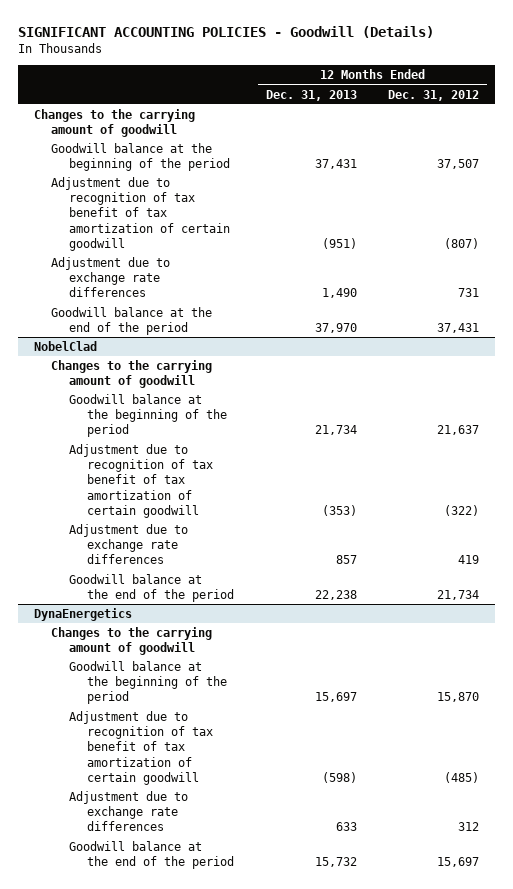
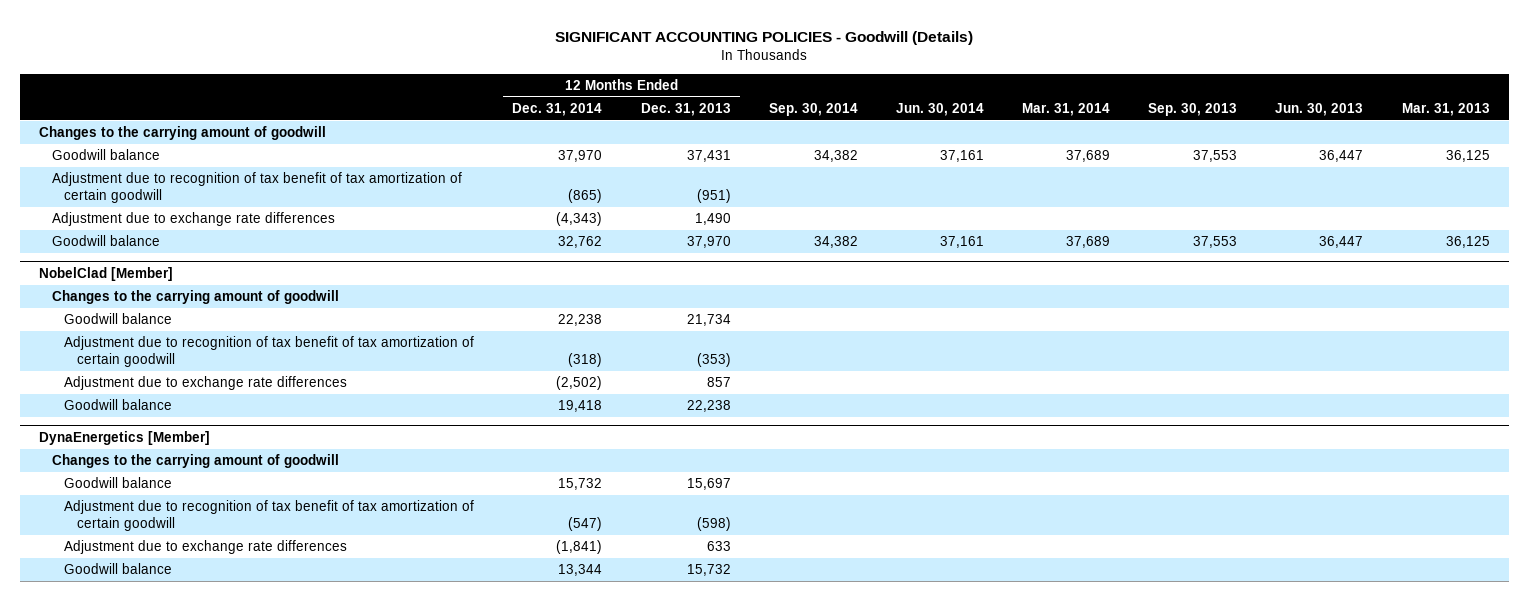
- | 12 Months Ended Dec. 31, 2013 | 12 Months Ended Dec. 31, 2012
+ | 12 Months Ended Dec. 31, 2014 | 12 Months Ended Dec. 31, 2013 | Sep. 30, 2014 | Jun. 30, 2014 | Mar. 31, 2014 | Sep. 30, 2013 | Jun. 30, 2013 | Mar. 31, 2013
- Goodwill balance at the beginning of the period | 37,431 | 37,507
+ Goodwill balance | 37,970 | 37,431 | 34,382 | 37,161 | 37,689 | 37,553 | 36,447 | 36,125
- Goodwill balance at the end of the period | 37,970 | 37,431
- NobelClad
+ Goodwill balance | 32,762 | 37,970 | 34,382 | 37,161 | 37,689 | 37,553 | 36,447 | 36,125
+ NobelClad [Member]
- Goodwill balance at the beginning of the period | 21,734 | 21,637
+ Goodwill balance | 22,238 | 21,734 | | | | | |
- Goodwill balance at the end of the period | 22,238 | 21,734
- DynaEnergetics
+ Goodwill balance | 19,418 | 22,238 | | | | | |
+ DynaEnergetics [Member]
- Goodwill balance at the beginning of the period | 15,697 | 15,870
+ Goodwill balance | 15,732 | 15,697 | | | | | |
- Goodwill balance at the end of the period | 15,732 | 15,697
+ Goodwill balance | 13,344 | 15,732 | | | | | |

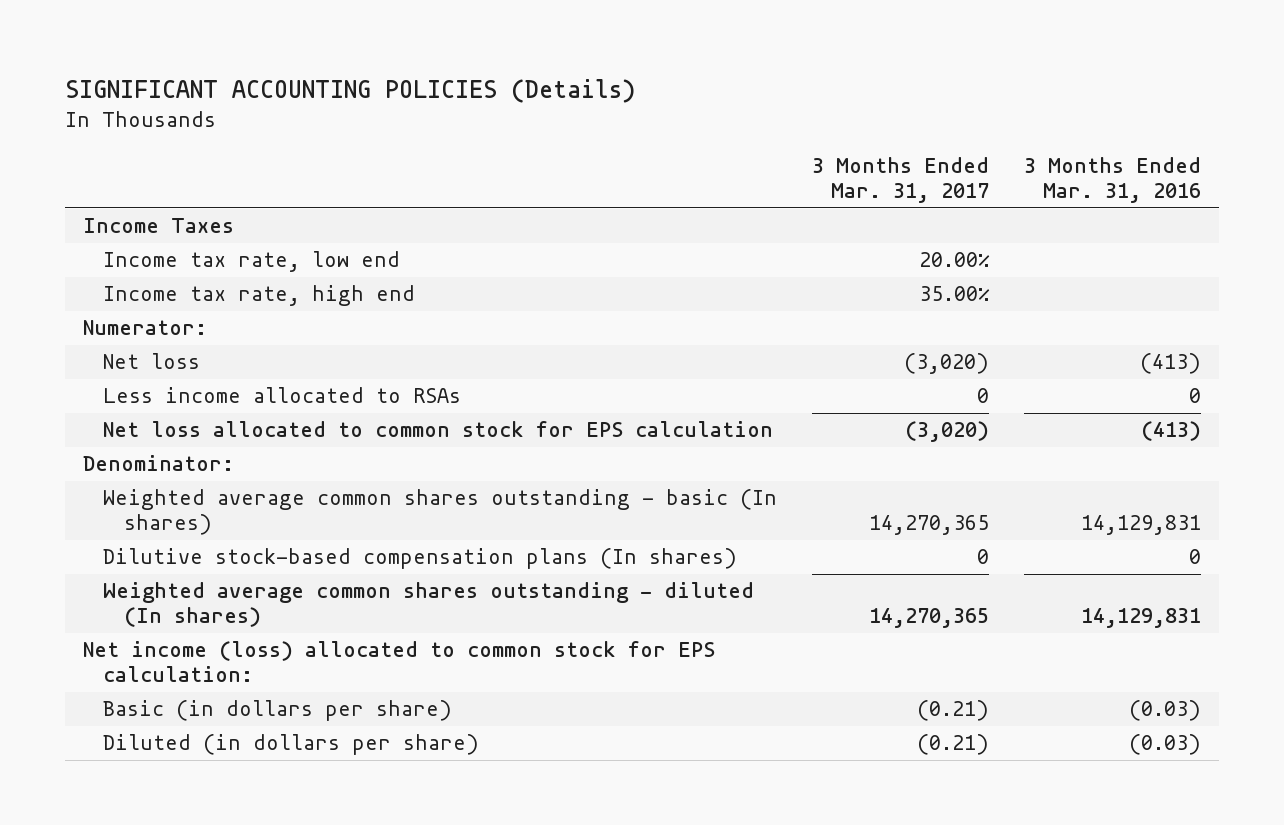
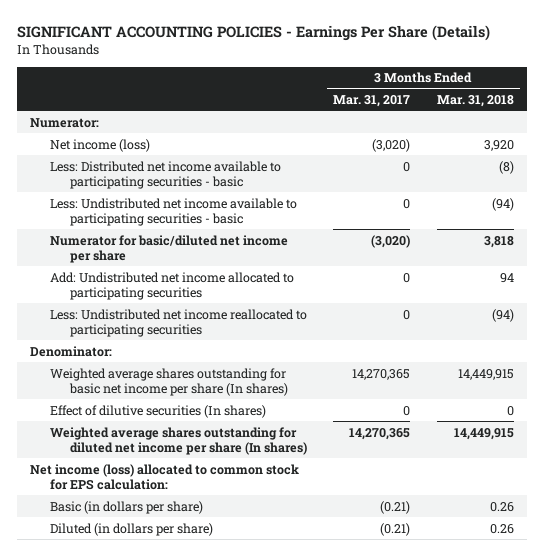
- SIGNIFICANT ACCOUNTING POLICIES (Details)
+ SIGNIFICANT ACCOUNTING POLICIES - Earnings Per Share (Details)
- | 3 Months Ended Mar. 31, 2017 | 3 Months Ended Mar. 31, 2016
+ | 3 Months Ended Mar. 31, 2017 | 3 Months Ended Mar. 31, 2018
- Income Taxes
- Income tax rate, low end | 20.00% |
- Income tax rate, high end | 35.00% |
- Net loss | (3,020) | (413)
- Less income allocated to RSAs | 0 | 0
- Net loss allocated to common stock for EPS calculation | (3,020) | (413)
+ Net income (loss) | (3,020) | 3,920
+ Less: Distributed net income available to participating securities - basic | 0 | (8)
+ Less: Undistributed net income available to participating securities - basic | 0 | (94)
+ Numerator for basic/diluted net income per share | (3,020) | 3,818
+ Add: Undistributed net income allocated to participating securities | 0 | 94
+ Less: Undistributed net income reallocated to participating securities | 0 | (94)
- Weighted average common shares outstanding - basic (In shares) | 14,270,365 | 14,129,831
- Dilutive stock-based compensation plans (In shares) | 0 | 0
- Weighted average common shares outstanding - diluted (In shares) | 14,270,365 | 14,129,831
+ Weighted average shares outstanding for basic net income per share (In shares) | 14,270,365 | 14,449,915
+ Effect of dilutive securities (In shares) | 0 | 0
+ Weighted average shares outstanding for diluted net income per share (In shares) | 14,270,365 | 14,449,915

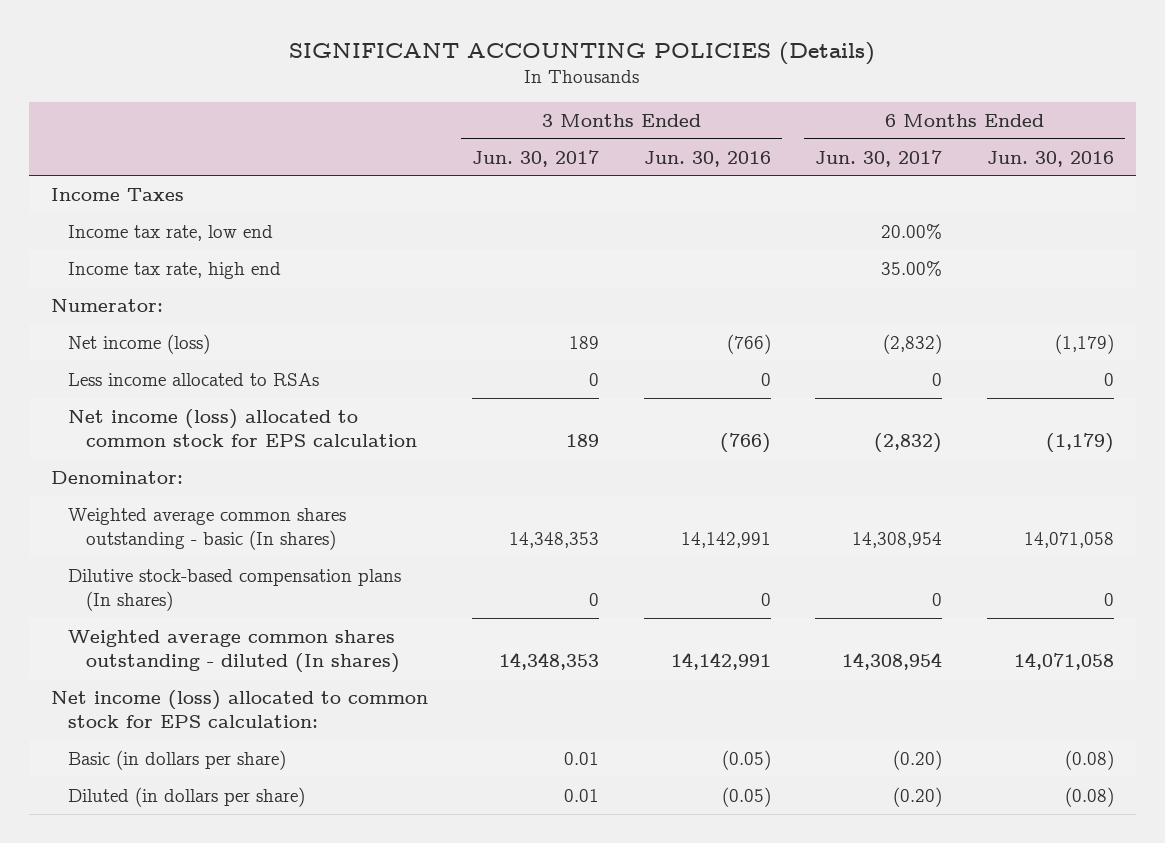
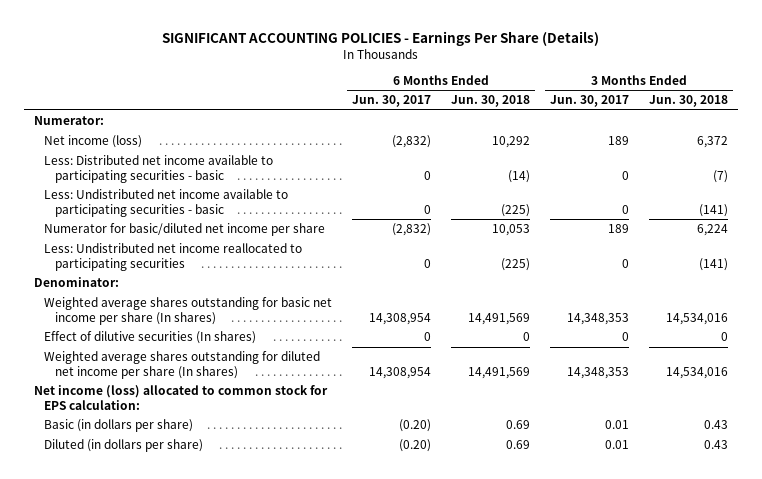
- SIGNIFICANT ACCOUNTING POLICIES (Details)
+ SIGNIFICANT ACCOUNTING POLICIES - Earnings Per Share (Details)
- | 3 Months Ended Jun. 30, 2017 | 3 Months Ended Jun. 30, 2016 | 6 Months Ended Jun. 30, 2017 | 6 Months Ended Jun. 30, 2016
+ | 6 Months Ended Jun. 30, 2017 | 6 Months Ended Jun. 30, 2018 | 3 Months Ended Jun. 30, 2017 | 3 Months Ended Jun. 30, 2018
- Income Taxes
- Income tax rate, low end | | | 20.00% |
- Income tax rate, high end | | | 35.00% |
- Less income allocated to RSAs | 0 | 0 | 0 | 0
- Net income (loss) allocated to common stock for EPS calculation | 189 | (766) | (2,832) | (1,179)
+ Less: Distributed net income available to participating securities - basic | 0 | (14) | 0 | (7)
+ Less: Undistributed net income available to participating securities - basic | 0 | (225) | 0 | (141)
+ Numerator for basic/diluted net income per share | (2,832) | 10,053 | 189 | 6,224
+ Less: Undistributed net income reallocated to participating securities | 0 | (225) | 0 | (141)
- Weighted average common shares outstanding - basic (In shares) | 14,348,353 | 14,142,991 | 14,308,954 | 14,071,058
- Dilutive stock-based compensation plans (In shares) | 0 | 0 | 0 | 0
- Weighted average common shares outstanding - diluted (In shares) | 14,348,353 | 14,142,991 | 14,308,954 | 14,071,058
+ Weighted average shares outstanding for basic net income per share (In shares) | 14,308,954 | 14,491,569 | 14,348,353 | 14,534,016
+ Effect of dilutive securities (In shares) | 0 | 0 | 0 | 0
+ Weighted average shares outstanding for diluted net income per share (In shares) | 14,308,954 | 14,491,569 | 14,348,353 | 14,534,016

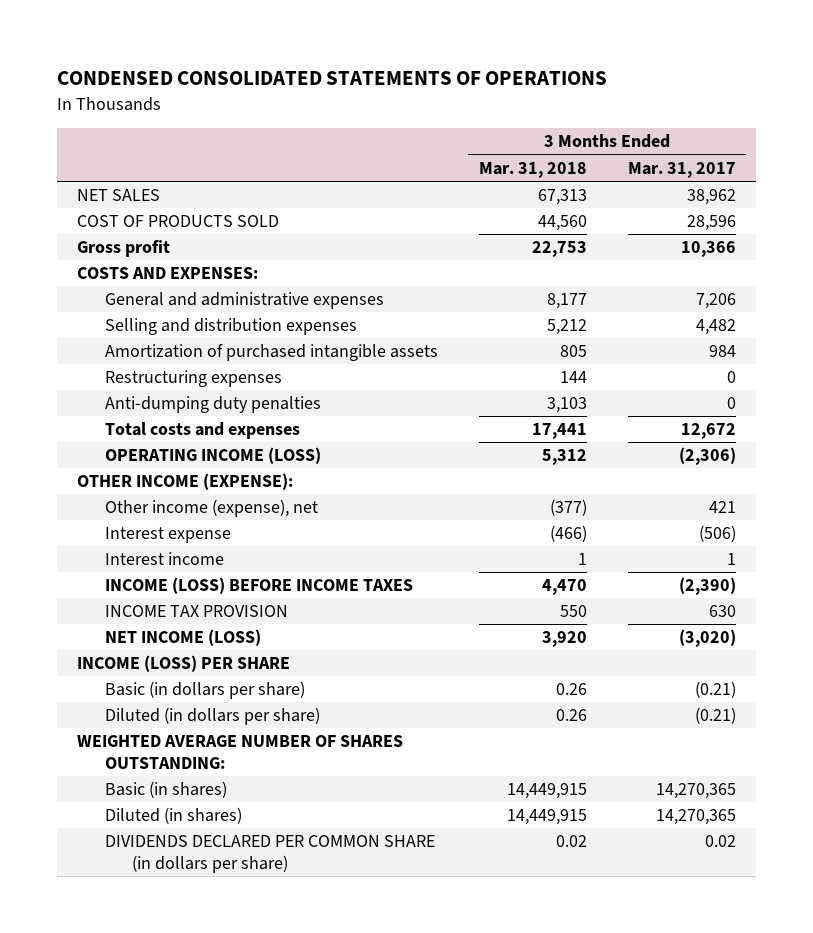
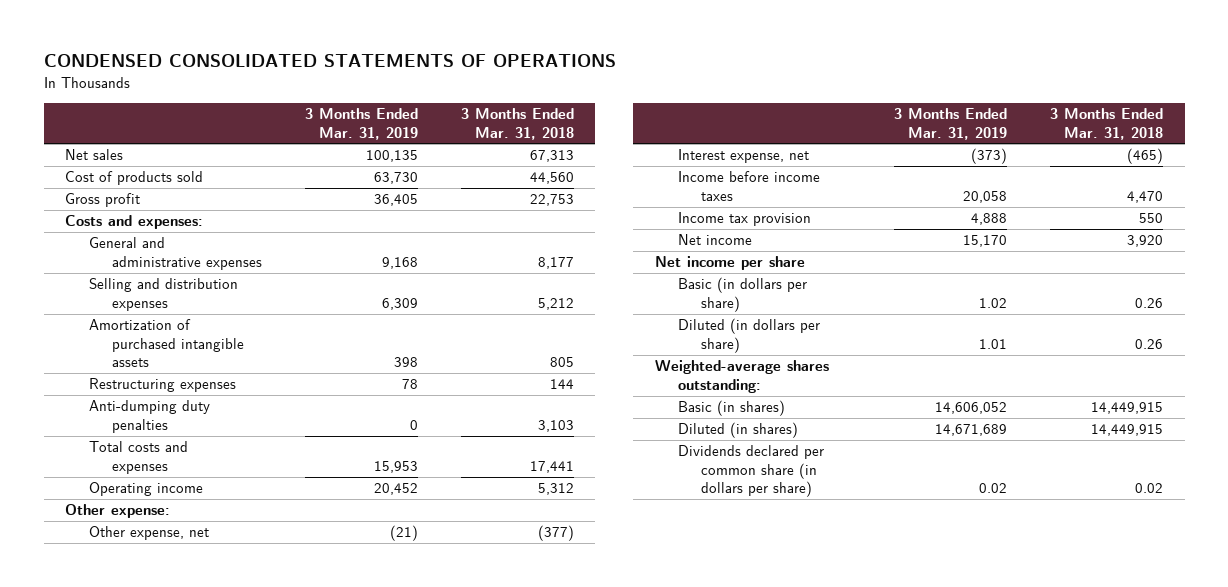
- | 3 Months Ended Mar. 31, 2018 | 3 Months Ended Mar. 31, 2017
+ | 3 Months Ended Mar. 31, 2019 | 3 Months Ended Mar. 31, 2018
- NET SALES | 67,313 | 38,962
- COST OF PRODUCTS SOLD | 44,560 | 28,596
+ Net sales | 100,135 | 67,313
+ Cost of products sold | 63,730 | 44,560
- COSTS AND EXPENSES:
+ Costs and expenses:
- OPERATING INCOME (LOSS) | 5,312 | (2,306)
- OTHER INCOME (EXPENSE):
- Other income (expense), net | (377) | 421
- Interest expense | (466) | (506)
- Interest income | 1 | 1
- INCOME (LOSS) BEFORE INCOME TAXES | 4,470 | (2,390)
- INCOME TAX PROVISION | 550 | 630
- NET INCOME (LOSS) | 3,920 | (3,020)
- INCOME (LOSS) PER SHARE
+ Operating income | 20,452 | 5,312
+ Other expense:
+ Other expense, net | (21) | (377)
+ Interest expense, net | (373) | (465)
+ Income before income taxes | 20,058 | 4,470
+ Income tax provision | 4,888 | 550
+ Net income | 15,170 | 3,920
+ Net income per share
- WEIGHTED AVERAGE NUMBER OF SHARES OUTSTANDING:
+ Weighted-average shares outstanding:
- DIVIDENDS DECLARED PER COMMON SHARE (in dollars per share) | 0.02 | 0.02
+ Dividends declared per common share (in dollars per share) | 0.02 | 0.02

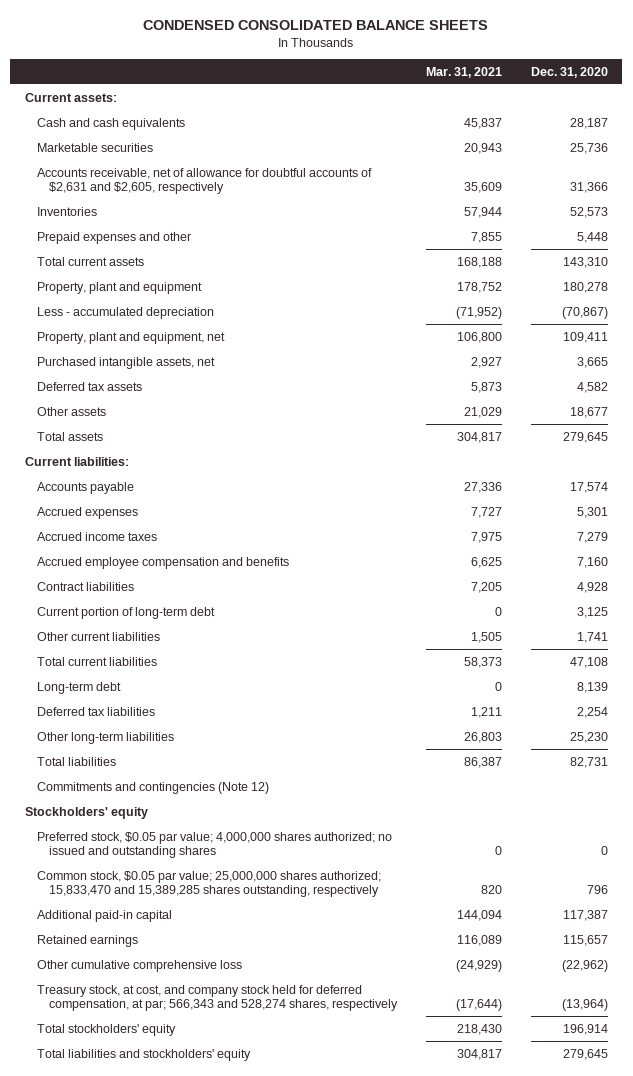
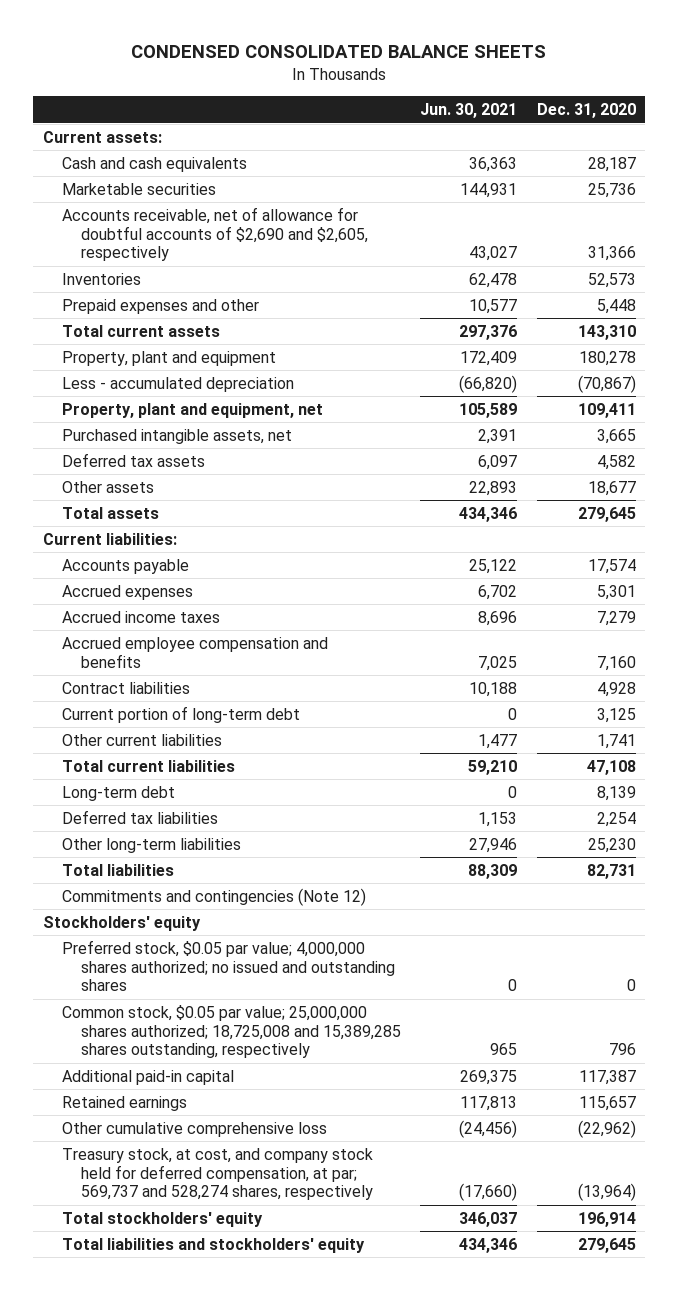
- | Mar. 31, 2021 | Dec. 31, 2020
+ | Jun. 30, 2021 | Dec. 31, 2020
- Accounts receivable, net of allowance for doubtful accounts of $2,631 and $2,605, respectively | 35,609 | 31,366
+ Accounts receivable, net of allowance for doubtful accounts of $2,690 and $2,605, respectively | 43,027 | 31,366
- Common stock, $0.05 par value; 25,000,000 shares authorized; 15,833,470 and 15,389,285 shares outstanding, respectively | 820 | 796
+ Common stock, $0.05 par value; 25,000,000 shares authorized; 18,725,008 and 15,389,285 shares outstanding, respectively | 965 | 796
- Treasury stock, at cost, and company stock held for deferred compensation, at par; 566,343 and 528,274 shares, respectively | (17,644) | (13,964)
+ Treasury stock, at cost, and company stock held for deferred compensation, at par; 569,737 and 528,274 shares, respectively | (17,660) | (13,964)

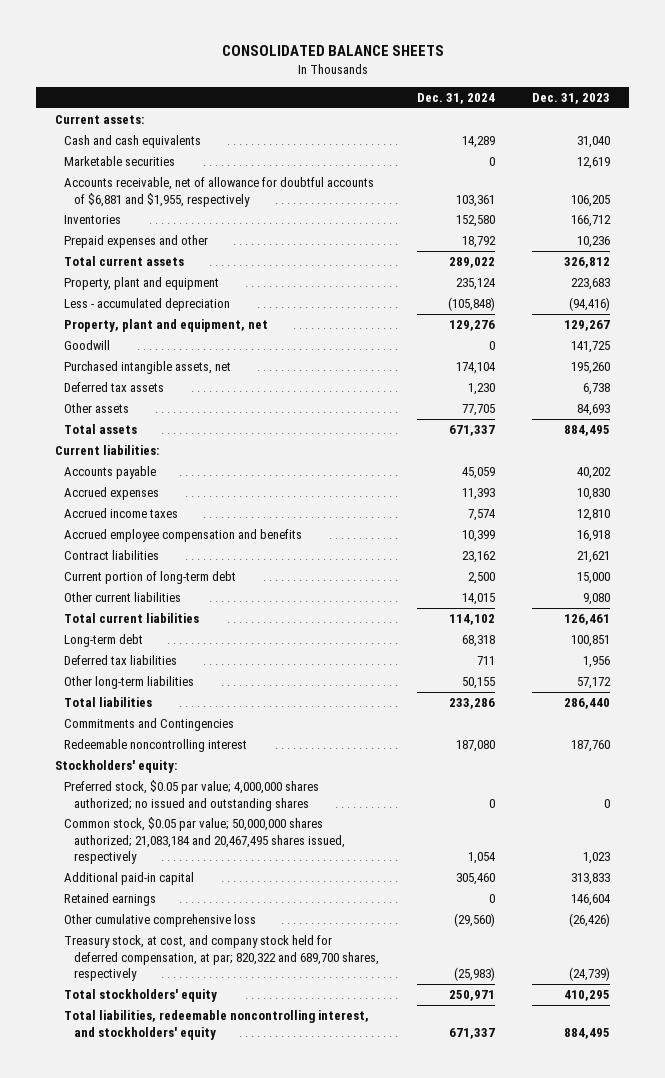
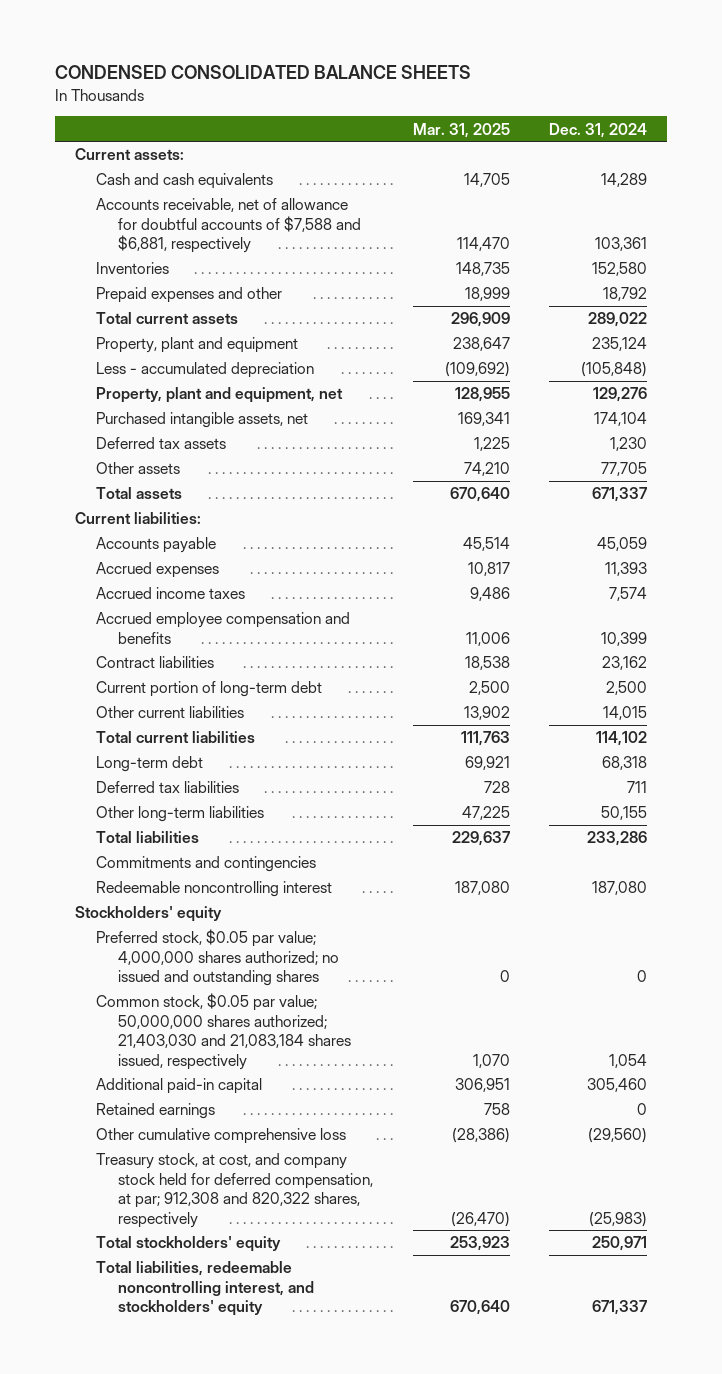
- CONSOLIDATED BALANCE SHEETS
+ CONDENSED CONSOLIDATED BALANCE SHEETS
- | Dec. 31, 2024 | Dec. 31, 2023
+ | Mar. 31, 2025 | Dec. 31, 2024
- Marketable securities | 0 | 12,619
- Accounts receivable, net of allowance for doubtful accounts of $6,881 and $1,955, respectively | 103,361 | 106,205
+ Accounts receivable, net of allowance for doubtful accounts of $7,588 and $6,881, respectively | 114,470 | 103,361
- Goodwill | 0 | 141,725
- Commitments and Contingencies
+ Commitments and contingencies
- Stockholders' equity:
+ Stockholders' equity
- Common stock, $0.05 par value; 50,000,000 shares authorized; 21,083,184 and 20,467,495 shares issued, respectively | 1,054 | 1,023
+ Common stock, $0.05 par value; 50,000,000 shares authorized; 21,403,030 and 21,083,184 shares issued, respectively | 1,070 | 1,054
- Treasury stock, at cost, and company stock held for deferred compensation, at par; 820,322 and 689,700 shares, respectively | (25,983) | (24,739)
+ Treasury stock, at cost, and company stock held for deferred compensation, at par; 912,308 and 820,322 shares, respectively | (26,470) | (25,983)

